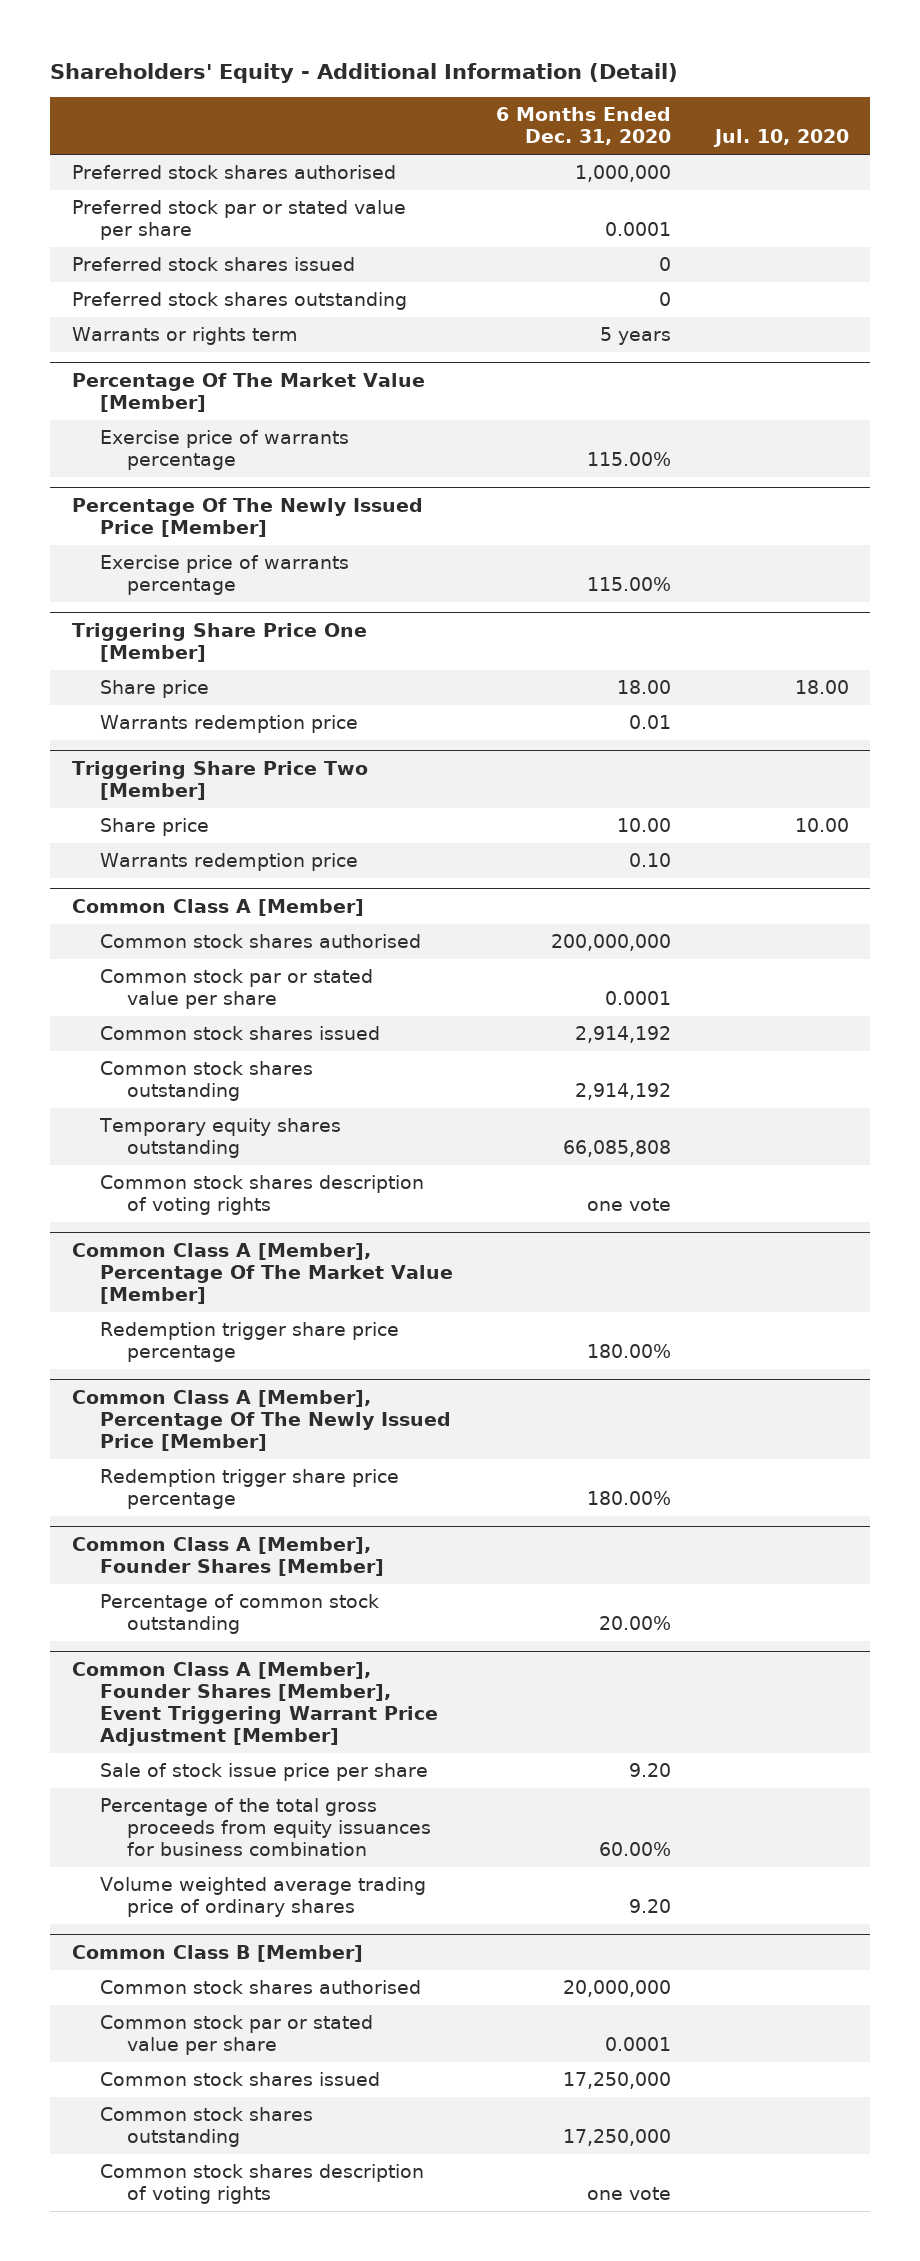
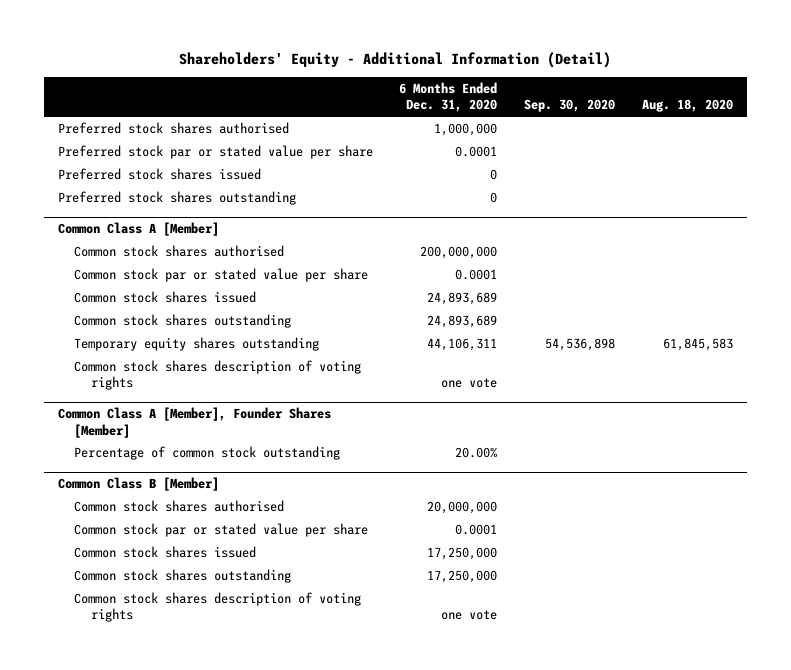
- | 6 Months Ended Dec. 31, 2020 | Jul. 10, 2020
+ | 6 Months Ended Dec. 31, 2020 | Sep. 30, 2020 | Aug. 18, 2020
- Warrants or rights term | 5 years |
- Percentage Of The Market Value [Member]
- Exercise price of warrants percentage | 115.00% |
- Percentage Of The Newly Issued Price [Member]
- Exercise price of warrants percentage | 115.00% |
- Triggering Share Price One [Member]
- Share price | 18.00 | 18.00
- Warrants redemption price | 0.01 |
- Triggering Share Price Two [Member]
- Share price | 10.00 | 10.00
- Warrants redemption price | 0.10 |
@ Common Class A [Member]
- Common stock shares issued | 2,914,192 |
- Common stock shares outstanding | 2,914,192 |
- Temporary equity shares outstanding | 66,085,808 |
+ Common stock shares issued | 24,893,689 | |
+ Common stock shares outstanding | 24,893,689 | |
+ Temporary equity shares outstanding | 44,106,311 | 54,536,898 | 61,845,583
- Common Class A [Member], Percentage Of The Market Value [Member]
- Redemption trigger share price percentage | 180.00% |
- Common Class A [Member], Percentage Of The Newly Issued Price [Member]
- Redemption trigger share price percentage | 180.00% |
- Common Class A [Member], Founder Shares [Member], Event Triggering Warrant Price Adjustment [Member]
- Sale of stock issue price per share | 9.20 |
- Percentage of the total gross proceeds from equity issuances for business combination | 60.00% |
- Volume weighted average trading price of ordinary shares | 9.20 |

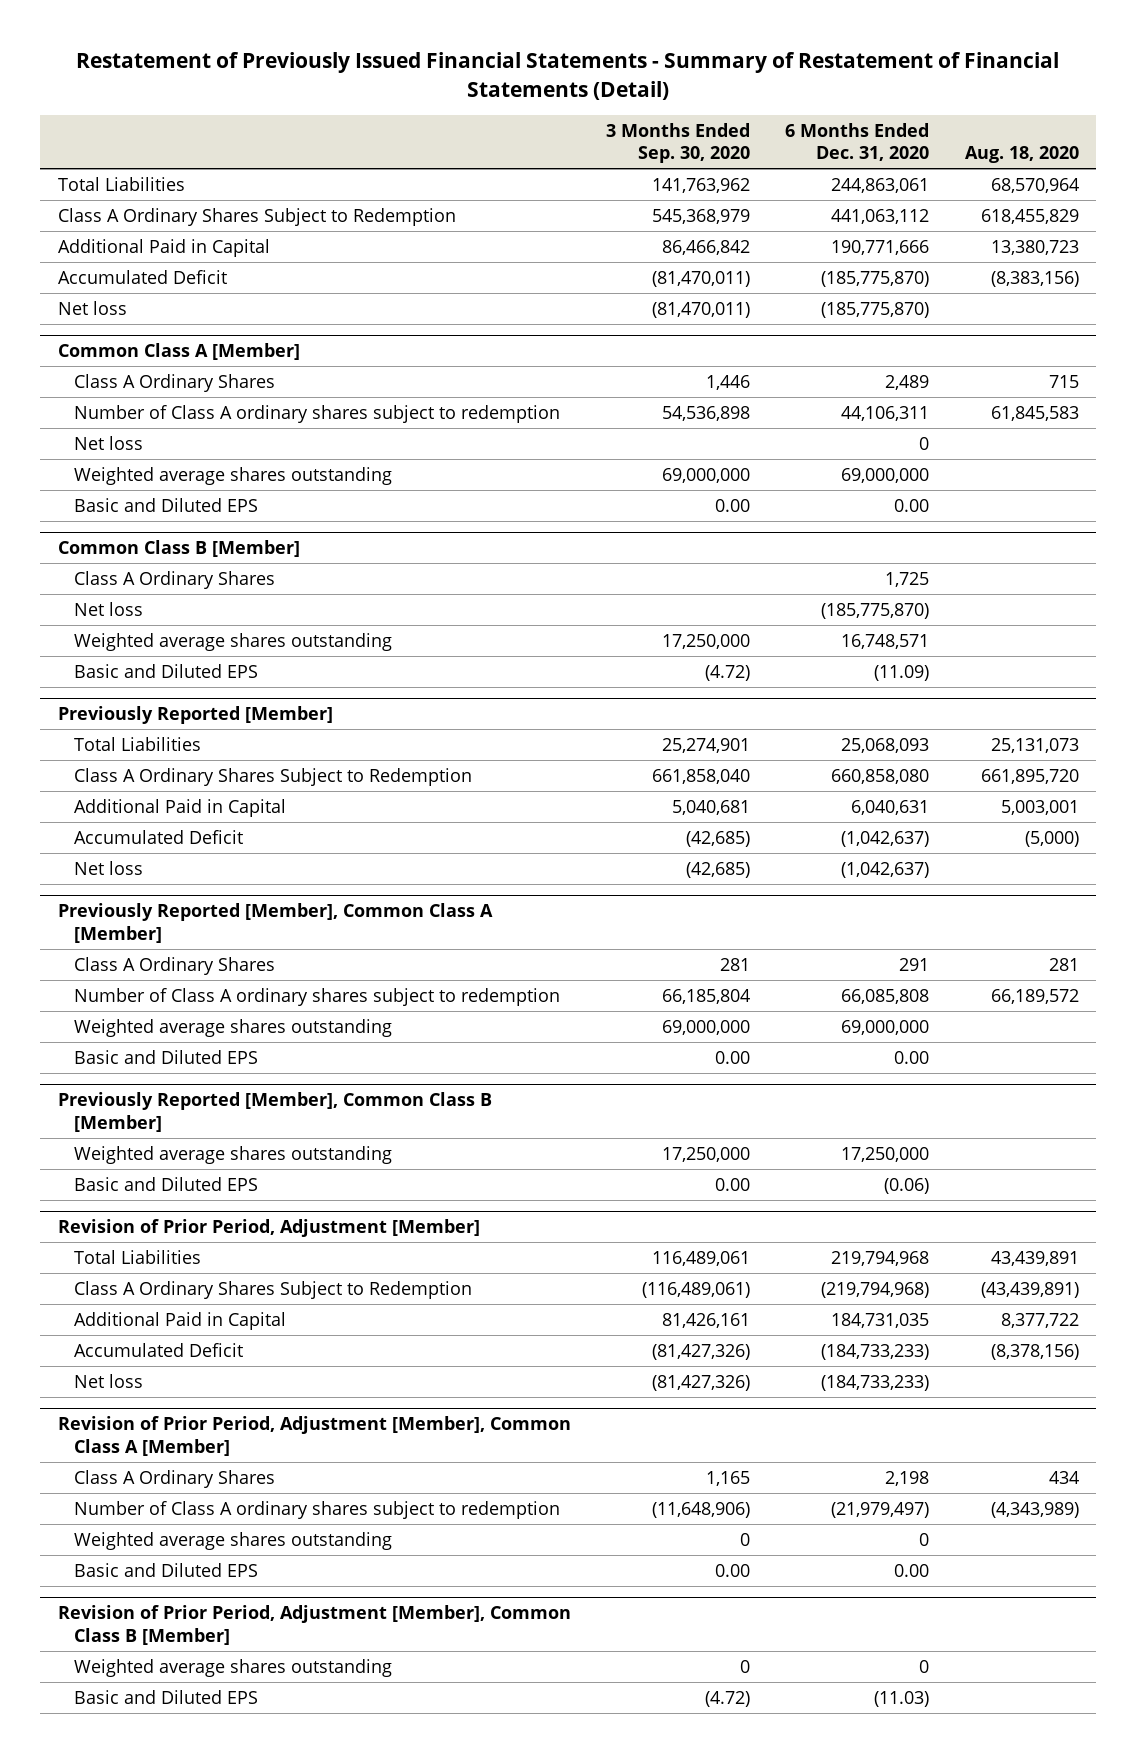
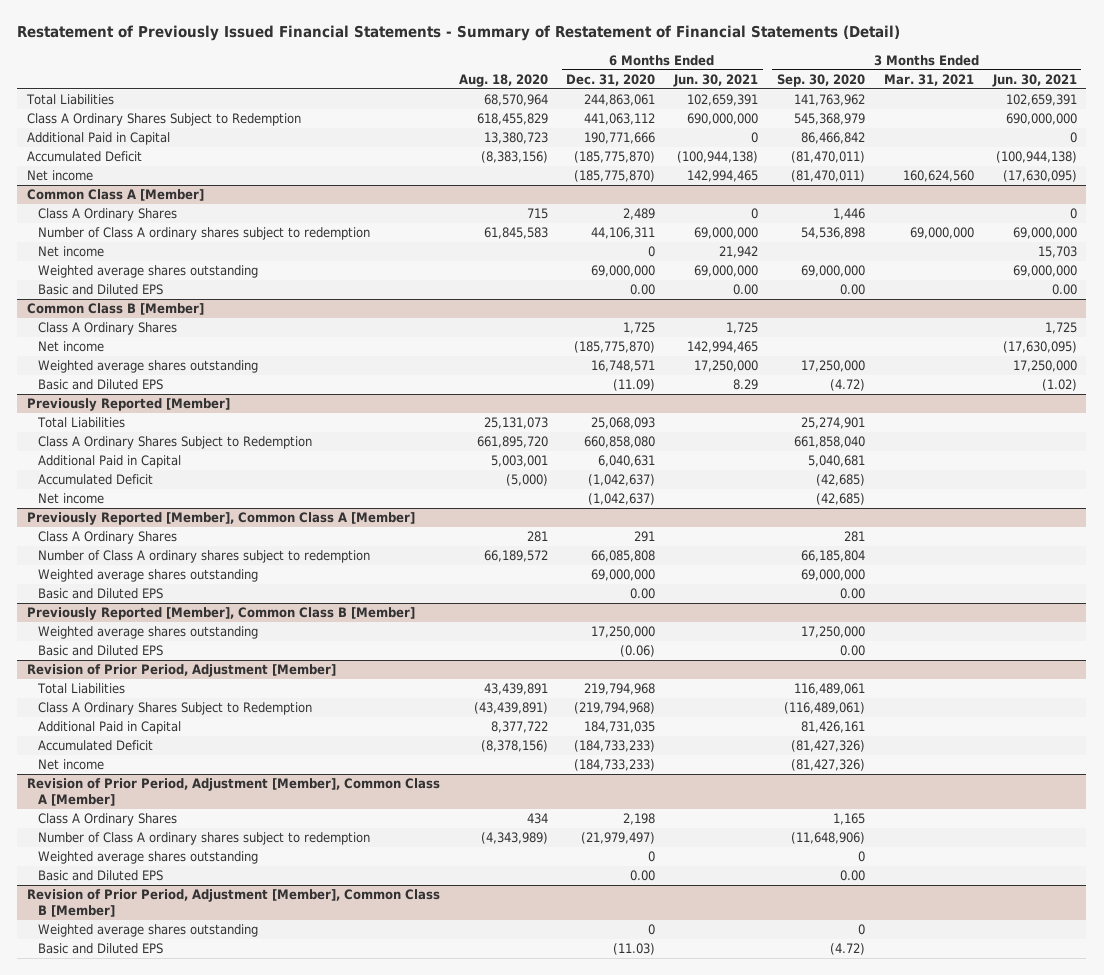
- | 3 Months Ended Sep. 30, 2020 | 6 Months Ended Dec. 31, 2020 | Aug. 18, 2020
+ | Aug. 18, 2020 | 6 Months Ended Dec. 31, 2020 | 6 Months Ended Jun. 30, 2021 | 3 Months Ended Sep. 30, 2020 | 3 Months Ended Mar. 31, 2021 | 3 Months Ended Jun. 30, 2021
- Net loss | (81,470,011) | (185,775,870) |
+ Net income | | (185,775,870) | 142,994,465 | (81,470,011) | 160,624,560 | (17,630,095)
@ Common Class A [Member]
- Net loss | | 0 |
+ Net income | | 0 | 21,942 | | | 15,703
@ Common Class B [Member]
- Net loss | | (185,775,870) |
+ Net income | | (185,775,870) | 142,994,465 | | | (17,630,095)
@ Previously Reported [Member]
- Net loss | (42,685) | (1,042,637) |
+ Net income | | (1,042,637) | | (42,685) | |
@ Revision of Prior Period, Adjustment [Member]
- Net loss | (81,427,326) | (184,733,233) |
+ Net income | | (184,733,233) | | (81,427,326) | |

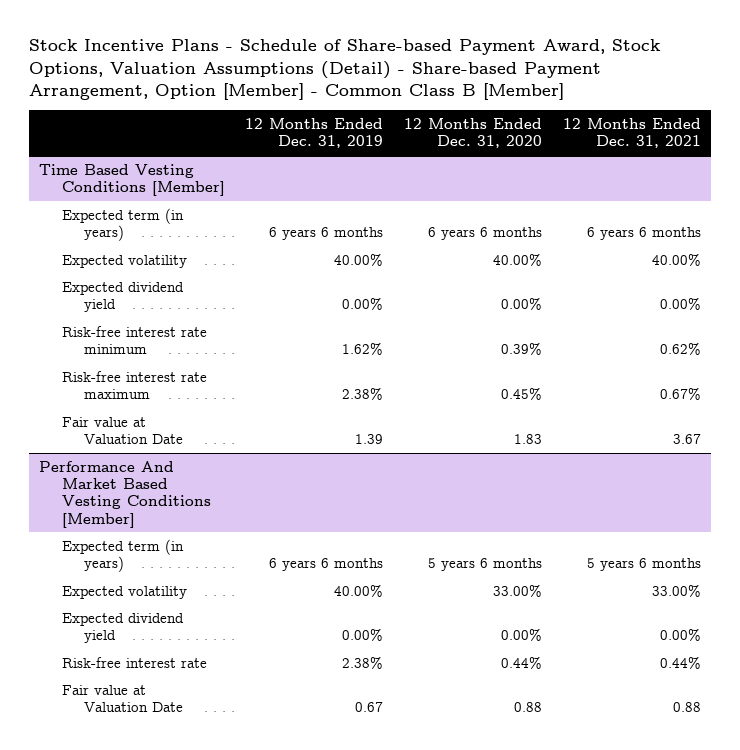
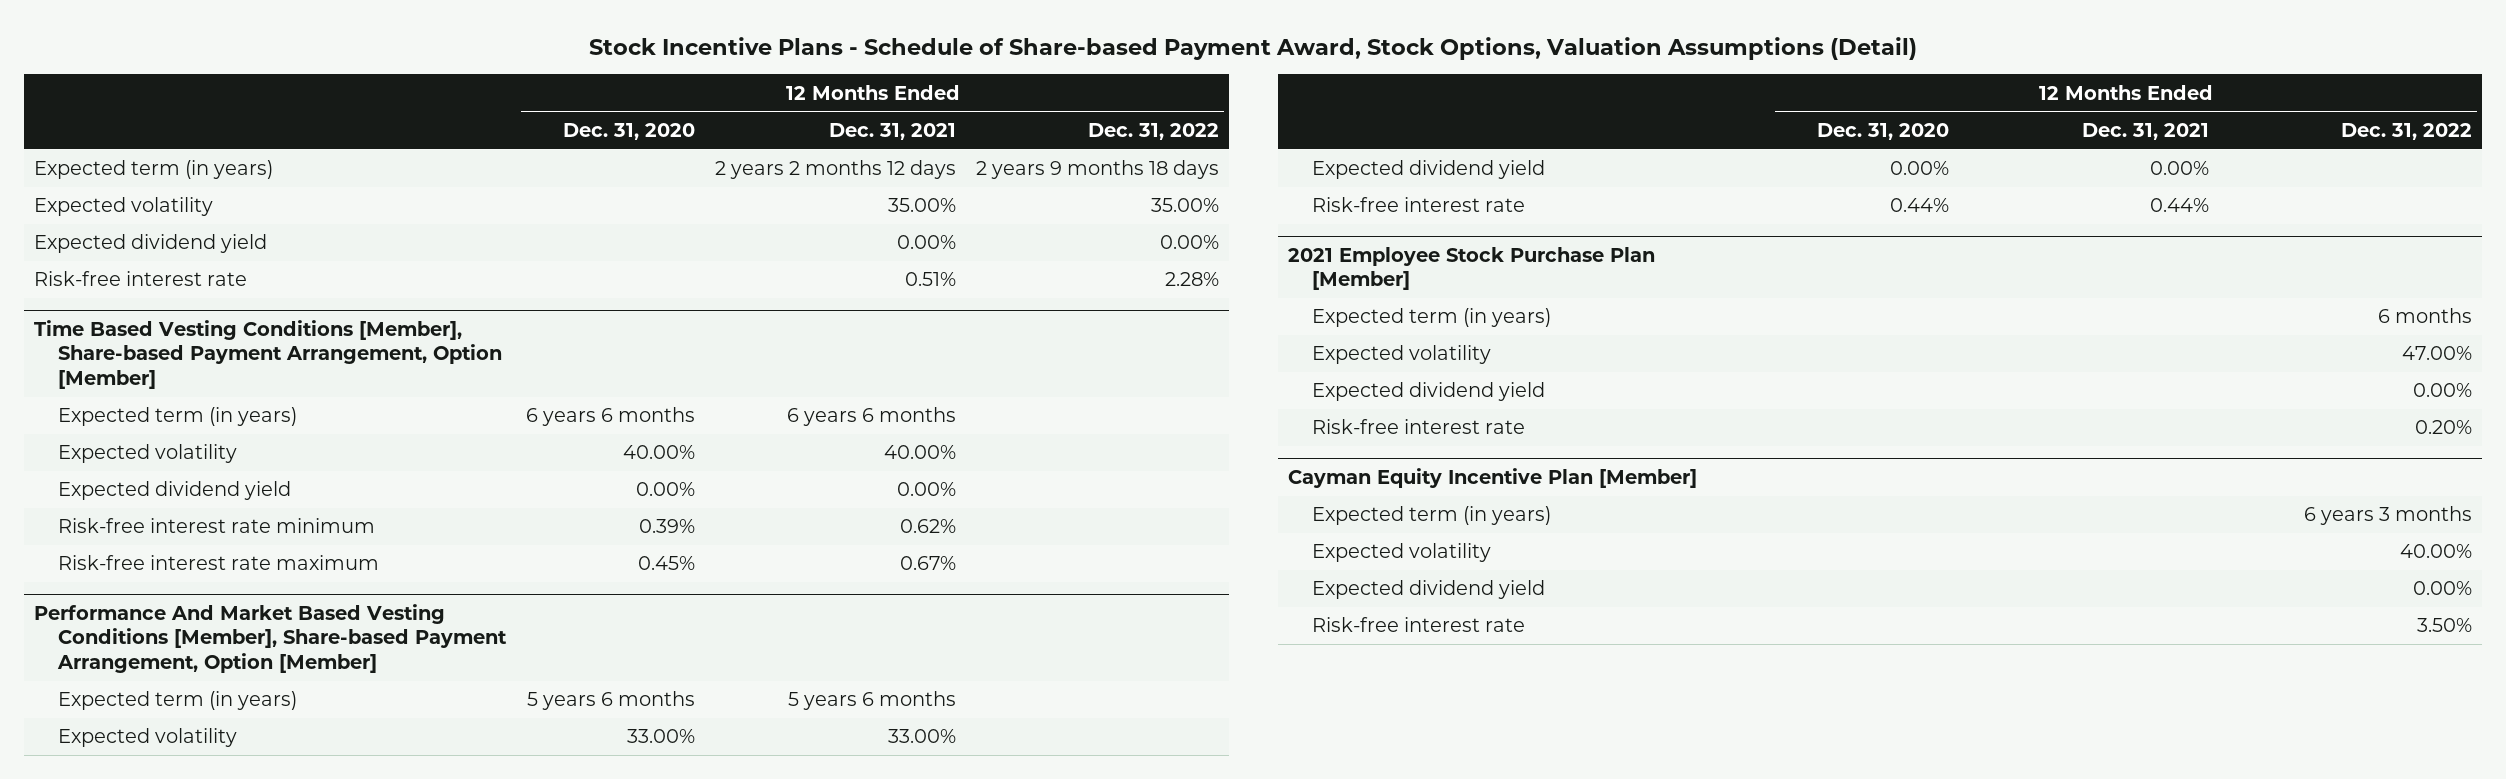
- Stock Incentive Plans - Schedule of Share-based Payment Award, Stock Options, Valuation Assumptions (Detail) - Share-based Payment Arrangement, Option [Member] - Common Class B [Member]
+ Stock Incentive Plans - Schedule of Share-based Payment Award, Stock Options, Valuation Assumptions (Detail)
- | 12 Months Ended Dec. 31, 2019 | 12 Months Ended Dec. 31, 2020 | 12 Months Ended Dec. 31, 2021
+ | 12 Months Ended Dec. 31, 2020 | 12 Months Ended Dec. 31, 2021 | 12 Months Ended Dec. 31, 2022
- Time Based Vesting Conditions [Member]
+ Expected term (in years) | | 2 years 2 months 12 days | 2 years 9 months 18 days
+ Expected volatility | | 35.00% | 35.00%
+ Expected dividend yield | | 0.00% | 0.00%
+ Risk-free interest rate | | 0.51% | 2.28%
+ Time Based Vesting Conditions [Member], Share-based Payment Arrangement, Option [Member]
- Fair value at Valuation Date | 1.39 | 1.83 | 3.67
- Performance And Market Based Vesting Conditions [Member]
+ Performance And Market Based Vesting Conditions [Member], Share-based Payment Arrangement, Option [Member]
- Fair value at Valuation Date | 0.67 | 0.88 | 0.88
+ 2021 Employee Stock Purchase Plan [Member]
+ Expected term (in years) | | | 6 months
+ Expected volatility | | | 47.00%
+ Expected dividend yield | | | 0.00%
+ Risk-free interest rate | | | 0.20%
+ Cayman Equity Incentive Plan [Member]
+ Expected term (in years) | | | 6 years 3 months
+ Expected volatility | | | 40.00%
+ Expected dividend yield | | | 0.00%
+ Risk-free interest rate | | | 3.50%

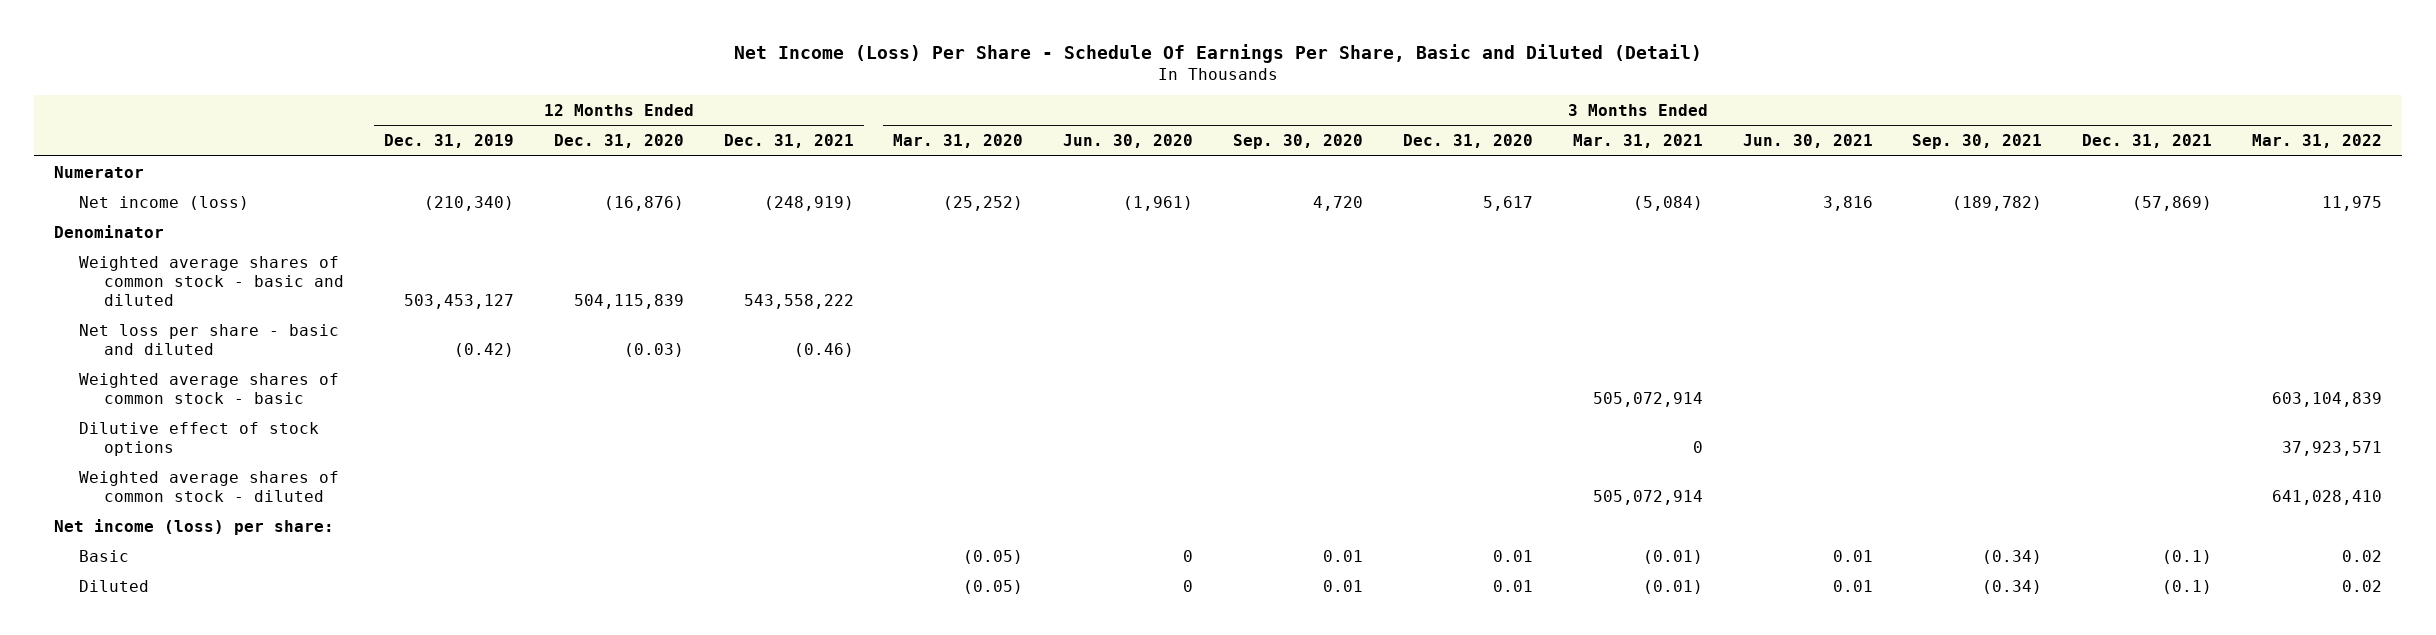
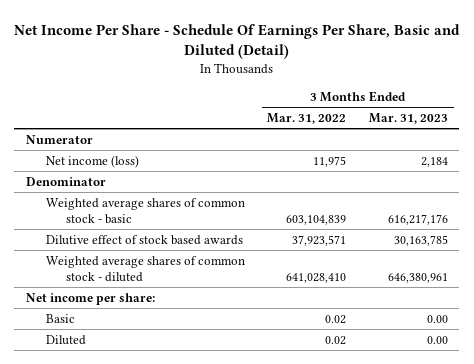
- Net Income (Loss) Per Share - Schedule Of Earnings Per Share, Basic and Diluted (Detail)
+ Net Income Per Share - Schedule Of Earnings Per Share, Basic and Diluted (Detail)
- | 12 Months Ended Dec. 31, 2019 | 12 Months Ended Dec. 31, 2020 | 12 Months Ended Dec. 31, 2021 | 3 Months Ended Mar. 31, 2020 | 3 Months Ended Jun. 30, 2020 | 3 Months Ended Sep. 30, 2020 | 3 Months Ended Dec. 31, 2020 | 3 Months Ended Mar. 31, 2021 | 3 Months Ended Jun. 30, 2021 | 3 Months Ended Sep. 30, 2021 | 3 Months Ended Dec. 31, 2021 | 3 Months Ended Mar. 31, 2022
+ | 3 Months Ended Mar. 31, 2022 | 3 Months Ended Mar. 31, 2023
- Weighted average shares of common stock - basic and diluted | 503,453,127 | 504,115,839 | 543,558,222 | | | | | | | | |
- Net loss per share - basic and diluted | (0.42) | (0.03) | (0.46) | | | | | | | | |
- Dilutive effect of stock options | | | | | | | | 0 | | | | 37,923,571
+ Dilutive effect of stock based awards | 37,923,571 | 30,163,785
- Net income (loss) per share:
+ Net income per share:

